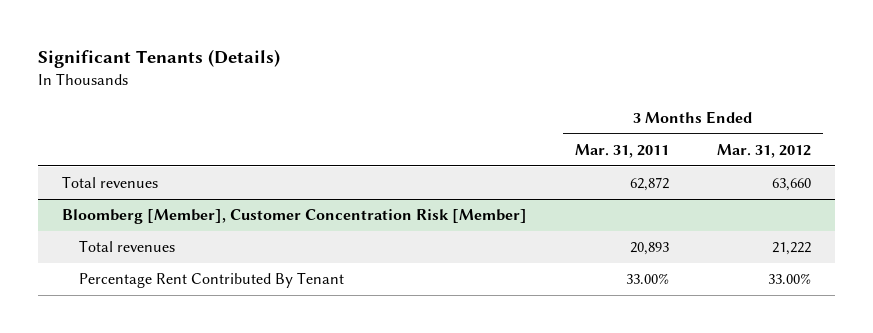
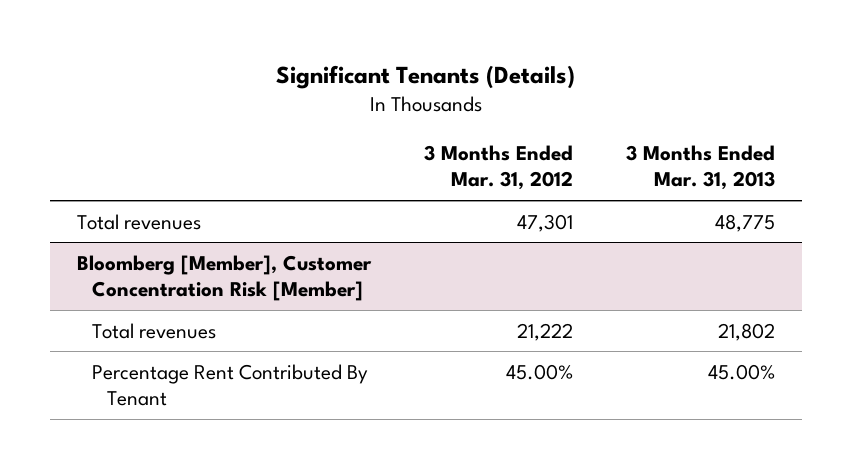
- | 3 Months Ended Mar. 31, 2011 | 3 Months Ended Mar. 31, 2012
+ | 3 Months Ended Mar. 31, 2012 | 3 Months Ended Mar. 31, 2013
- Total revenues | 62,872 | 63,660
+ Total revenues | 47,301 | 48,775
@ Bloomberg [Member], Customer Concentration Risk [Member]
- Percentage Rent Contributed By Tenant | 33.00% | 33.00%
+ Percentage Rent Contributed By Tenant | 45.00% | 45.00%

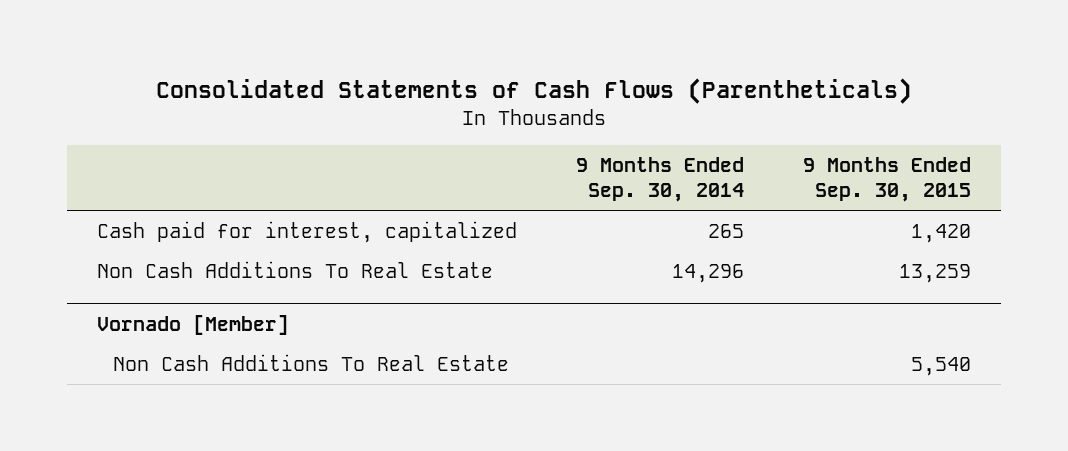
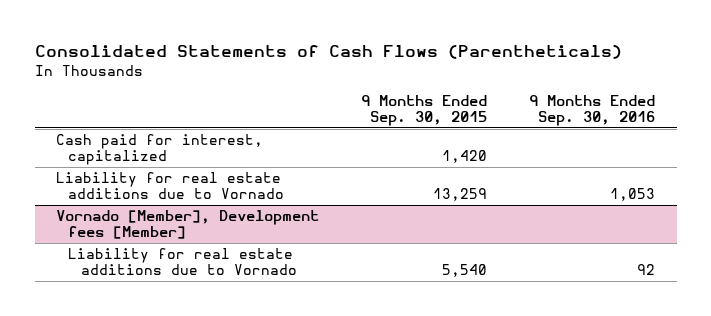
- | 9 Months Ended Sep. 30, 2014 | 9 Months Ended Sep. 30, 2015
+ | 9 Months Ended Sep. 30, 2015 | 9 Months Ended Sep. 30, 2016
- Non Cash Additions To Real Estate | 14,296 | 13,259
- Vornado [Member]
- Non Cash Additions To Real Estate | | 5,540
+ Liability for real estate additions due to Vornado | 13,259 | 1,053
+ Vornado [Member], Development fees [Member]
+ Liability for real estate additions due to Vornado | 5,540 | 92

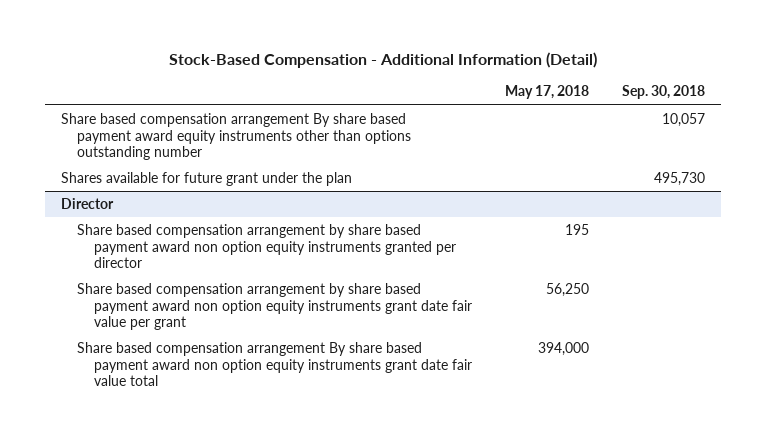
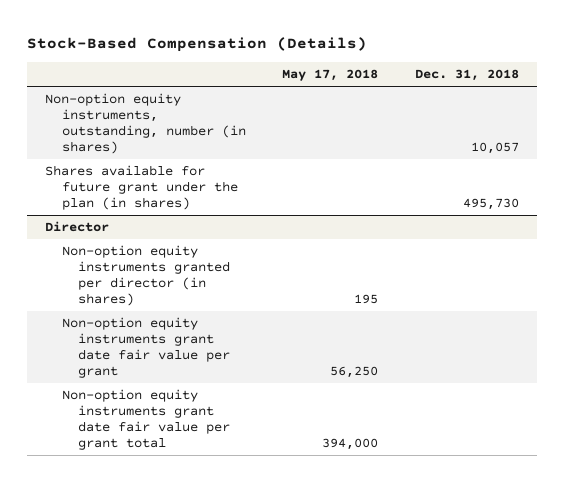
- Stock-Based Compensation - Additional Information (Detail)
+ Stock-Based Compensation (Details)
- | May 17, 2018 | Sep. 30, 2018
+ | May 17, 2018 | Dec. 31, 2018
- Share based compensation arrangement By share based payment award equity instruments other than options outstanding number | | 10,057
- Shares available for future grant under the plan | | 495,730
+ Non-option equity instruments, outstanding, number (in shares) | | 10,057
+ Shares available for future grant under the plan (in shares) | | 495,730
@ Director
- Share based compensation arrangement by share based payment award non option equity instruments granted per director | 195 |
- Share based compensation arrangement by share based payment award non option equity instruments grant date fair value per grant | 56,250 |
- Share based compensation arrangement By share based payment award non option equity instruments grant date fair value total | 394,000 |
+ Non-option equity instruments granted per director (in shares) | 195 |
+ Non-option equity instruments grant date fair value per grant | 56,250 |
+ Non-option equity instruments grant date fair value per grant total | 394,000 |

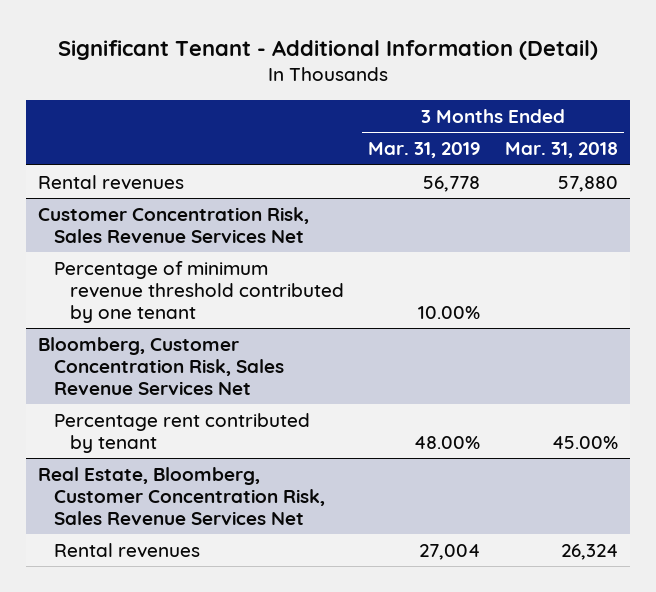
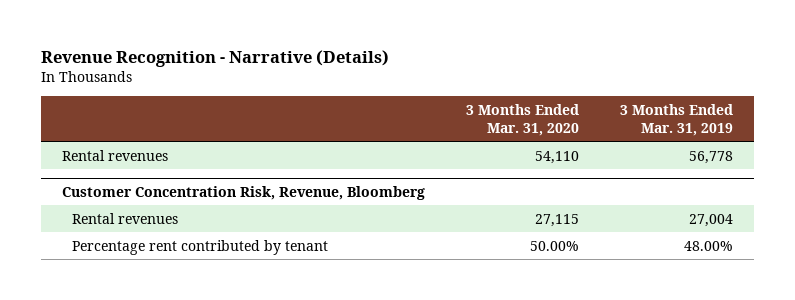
- Significant Tenant - Additional Information (Detail)
+ Revenue Recognition - Narrative (Details)
- | 3 Months Ended Mar. 31, 2019 | 3 Months Ended Mar. 31, 2018
+ | 3 Months Ended Mar. 31, 2020 | 3 Months Ended Mar. 31, 2019
- Customer Concentration Risk, Sales Revenue Services Net
- Percentage of minimum revenue threshold contributed by one tenant | 10.00% |
- Bloomberg, Customer Concentration Risk, Sales Revenue Services Net
- Percentage rent contributed by tenant | 48.00% | 45.00%
- Real Estate, Bloomberg, Customer Concentration Risk, Sales Revenue Services Net
+ Customer Concentration Risk, Revenue, Bloomberg
+ Percentage rent contributed by tenant | 50.00% | 48.00%

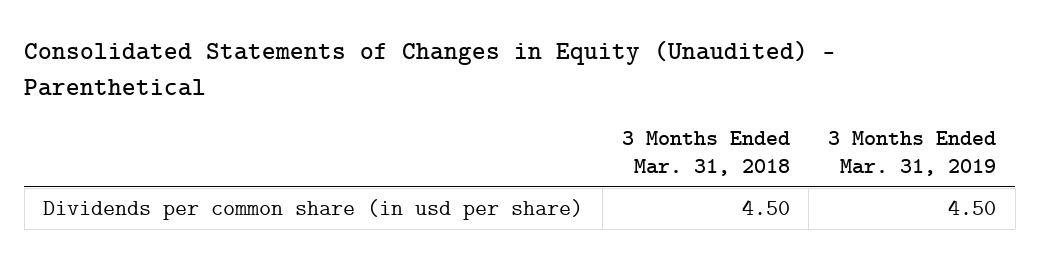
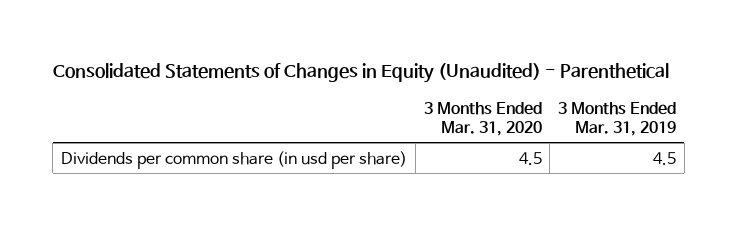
- | 3 Months Ended Mar. 31, 2018 | 3 Months Ended Mar. 31, 2019
+ | 3 Months Ended Mar. 31, 2020 | 3 Months Ended Mar. 31, 2019
- Dividends per common share (in usd per share) | 4.50 | 4.50
+ Dividends per common share (in usd per share) | 4.5 | 4.5

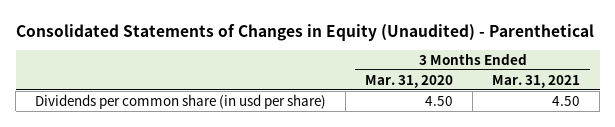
- | 3 Months Ended Mar. 31, 2020 | 3 Months Ended Mar. 31, 2019
+ | 3 Months Ended Mar. 31, 2020 | 3 Months Ended Mar. 31, 2021
- Dividends per common share (in usd per share) | 4.5 | 4.5
+ Dividends per common share (in usd per share) | 4.50 | 4.50

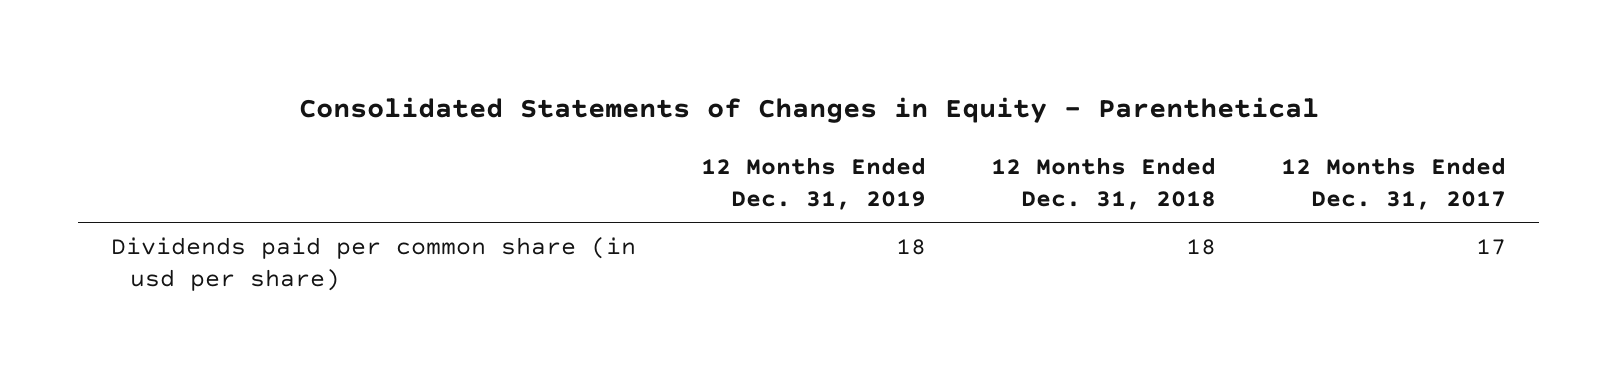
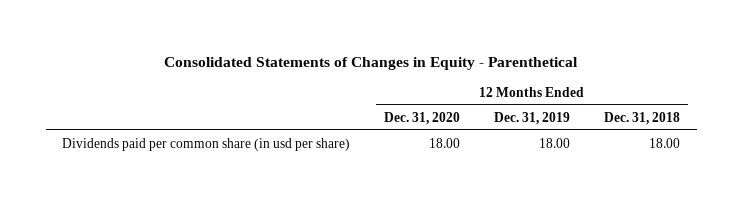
- | 12 Months Ended Dec. 31, 2019 | 12 Months Ended Dec. 31, 2018 | 12 Months Ended Dec. 31, 2017
+ | 12 Months Ended Dec. 31, 2020 | 12 Months Ended Dec. 31, 2019 | 12 Months Ended Dec. 31, 2018
- Dividends paid per common share (in usd per share) | 18 | 18 | 17
+ Dividends paid per common share (in usd per share) | 18.00 | 18.00 | 18.00

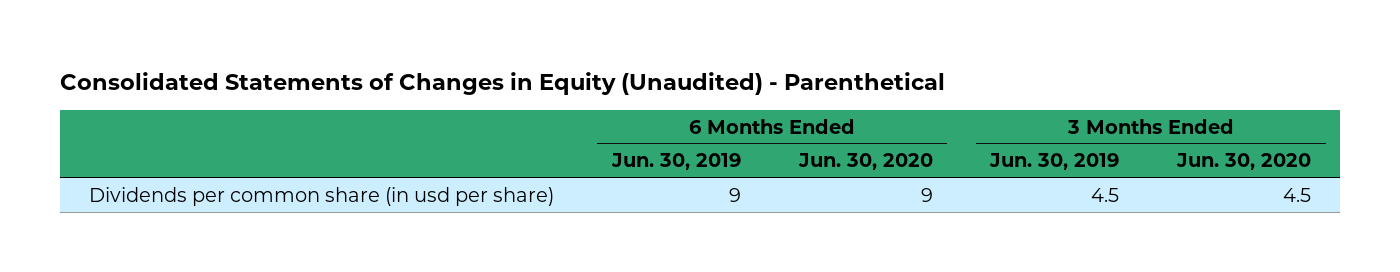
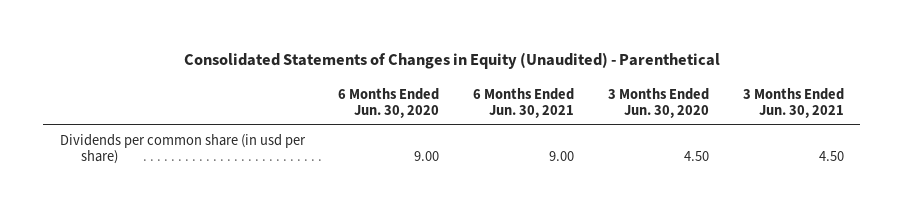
- | 6 Months Ended Jun. 30, 2019 | 6 Months Ended Jun. 30, 2020 | 3 Months Ended Jun. 30, 2019 | 3 Months Ended Jun. 30, 2020
+ | 6 Months Ended Jun. 30, 2020 | 6 Months Ended Jun. 30, 2021 | 3 Months Ended Jun. 30, 2020 | 3 Months Ended Jun. 30, 2021
- Dividends per common share (in usd per share) | 9 | 9 | 4.5 | 4.5
+ Dividends per common share (in usd per share) | 9.00 | 9.00 | 4.50 | 4.50

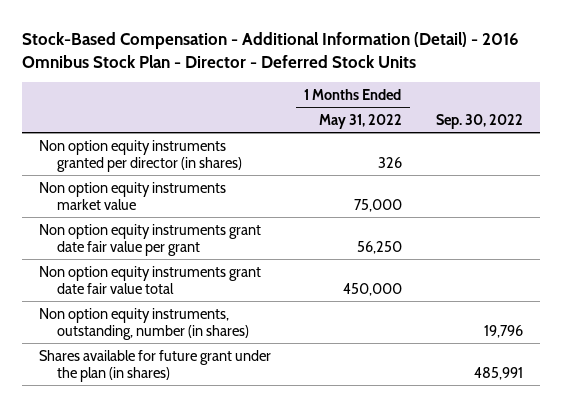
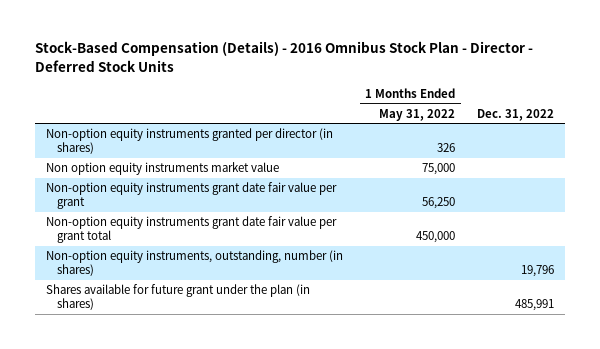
- Stock-Based Compensation - Additional Information (Detail) - 2016 Omnibus Stock Plan - Director - Deferred Stock Units
+ Stock-Based Compensation (Details) - 2016 Omnibus Stock Plan - Director - Deferred Stock Units
- | 1 Months Ended May 31, 2022 | Sep. 30, 2022
+ | 1 Months Ended May 31, 2022 | Dec. 31, 2022
- Non option equity instruments granted per director (in shares) | 326 |
+ Non-option equity instruments granted per director (in shares) | 326 |
- Non option equity instruments grant date fair value per grant | 56,250 |
- Non option equity instruments grant date fair value total | 450,000 |
- Non option equity instruments, outstanding, number (in shares) | | 19,796
+ Non-option equity instruments grant date fair value per grant | 56,250 |
+ Non-option equity instruments grant date fair value per grant total | 450,000 |
+ Non-option equity instruments, outstanding, number (in shares) | | 19,796

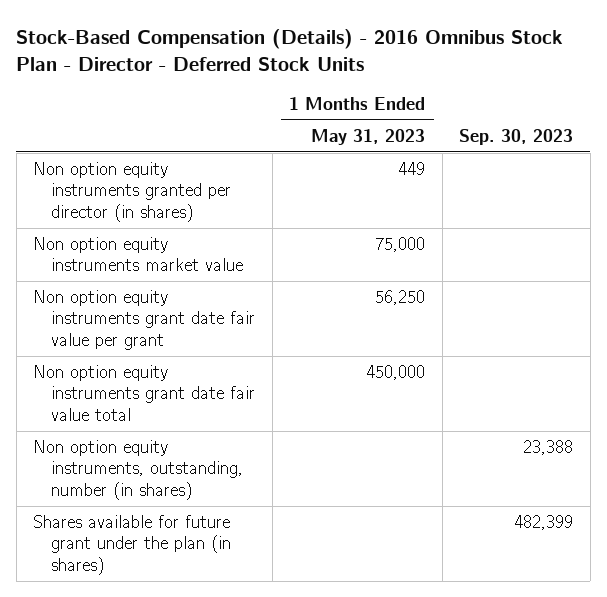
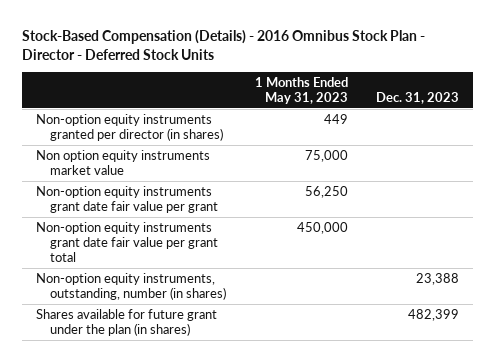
- | 1 Months Ended May 31, 2023 | Sep. 30, 2023
+ | 1 Months Ended May 31, 2023 | Dec. 31, 2023
- Non option equity instruments granted per director (in shares) | 449 |
+ Non-option equity instruments granted per director (in shares) | 449 |
- Non option equity instruments grant date fair value per grant | 56,250 |
- Non option equity instruments grant date fair value total | 450,000 |
- Non option equity instruments, outstanding, number (in shares) | | 23,388
+ Non-option equity instruments grant date fair value per grant | 56,250 |
+ Non-option equity instruments grant date fair value per grant total | 450,000 |
+ Non-option equity instruments, outstanding, number (in shares) | | 23,388

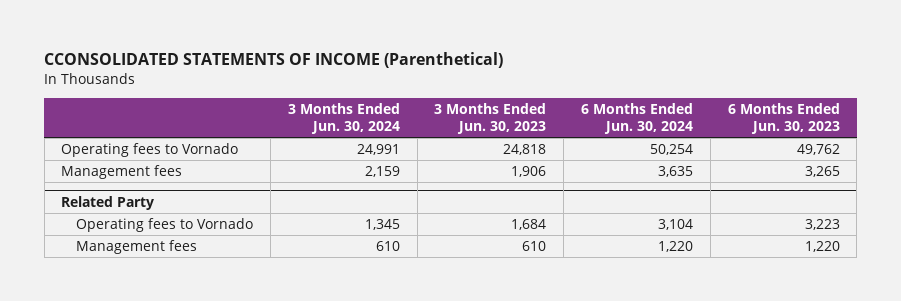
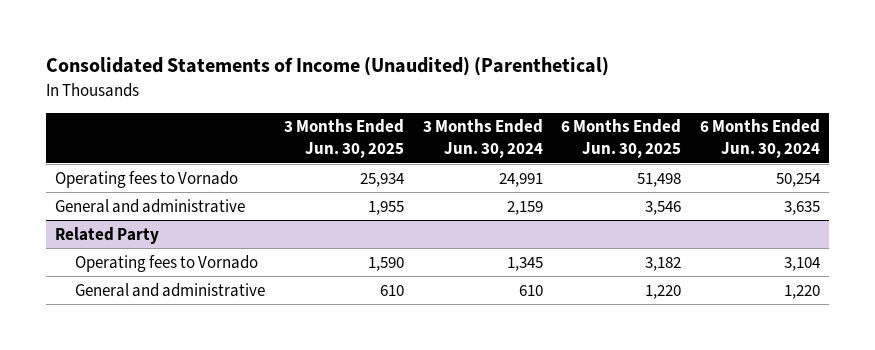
- CCONSOLIDATED STATEMENTS OF INCOME (Parenthetical)
+ Consolidated Statements of Income (Unaudited) (Parenthetical)
- | 3 Months Ended Jun. 30, 2024 | 3 Months Ended Jun. 30, 2023 | 6 Months Ended Jun. 30, 2024 | 6 Months Ended Jun. 30, 2023
+ | 3 Months Ended Jun. 30, 2025 | 3 Months Ended Jun. 30, 2024 | 6 Months Ended Jun. 30, 2025 | 6 Months Ended Jun. 30, 2024
- Management fees | 2,159 | 1,906 | 3,635 | 3,265
+ General and administrative | 1,955 | 2,159 | 3,546 | 3,635
@ Related Party
- Management fees | 610 | 610 | 1,220 | 1,220
+ General and administrative | 610 | 610 | 1,220 | 1,220

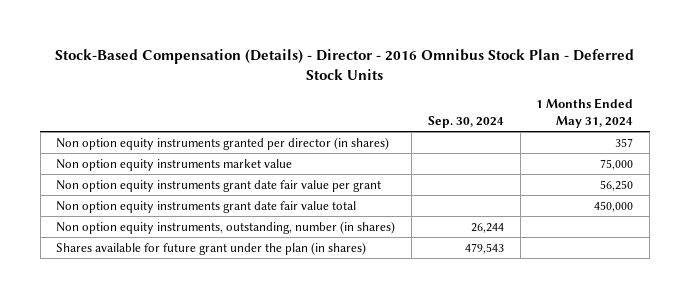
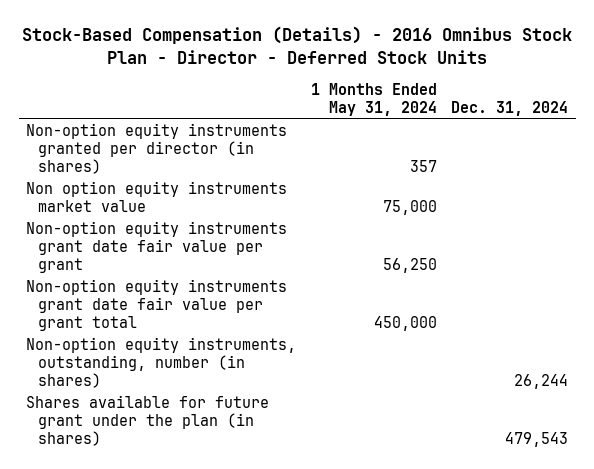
- Stock-Based Compensation (Details) - Director - 2016 Omnibus Stock Plan - Deferred Stock Units
+ Stock-Based Compensation (Details) - 2016 Omnibus Stock Plan - Director - Deferred Stock Units
- | Sep. 30, 2024 | 1 Months Ended May 31, 2024
+ | 1 Months Ended May 31, 2024 | Dec. 31, 2024
- Non option equity instruments granted per director (in shares) | | 357
+ Non-option equity instruments granted per director (in shares) | 357 |
- Non option equity instruments grant date fair value per grant | | 56,250
- Non option equity instruments grant date fair value total | | 450,000
- Non option equity instruments, outstanding, number (in shares) | 26,244 |
+ Non-option equity instruments grant date fair value per grant | 56,250 |
+ Non-option equity instruments grant date fair value per grant total | 450,000 |
+ Non-option equity instruments, outstanding, number (in shares) | | 26,244

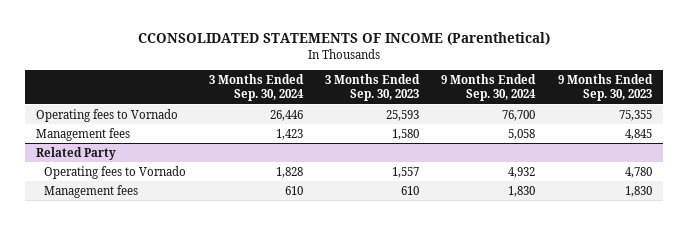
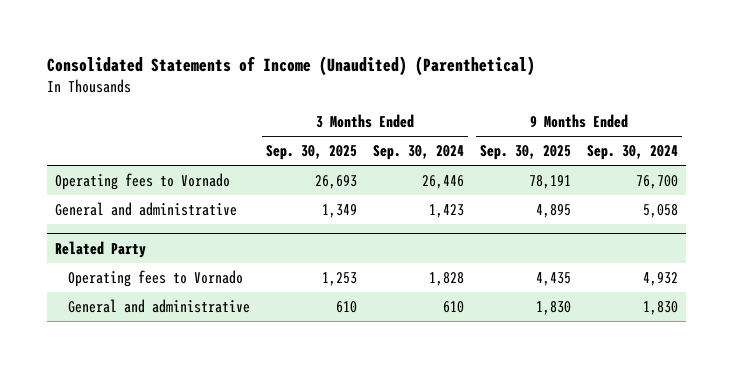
- CCONSOLIDATED STATEMENTS OF INCOME (Parenthetical)
+ Consolidated Statements of Income (Unaudited) (Parenthetical)
- | 3 Months Ended Sep. 30, 2024 | 3 Months Ended Sep. 30, 2023 | 9 Months Ended Sep. 30, 2024 | 9 Months Ended Sep. 30, 2023
+ | 3 Months Ended Sep. 30, 2025 | 3 Months Ended Sep. 30, 2024 | 9 Months Ended Sep. 30, 2025 | 9 Months Ended Sep. 30, 2024
- Management fees | 1,423 | 1,580 | 5,058 | 4,845
+ General and administrative | 1,349 | 1,423 | 4,895 | 5,058
@ Related Party
- Management fees | 610 | 610 | 1,830 | 1,830
+ General and administrative | 610 | 610 | 1,830 | 1,830

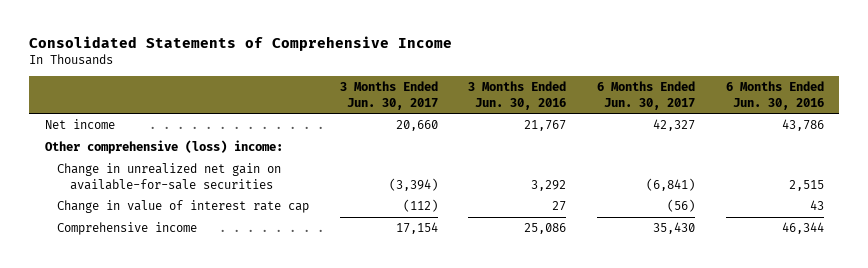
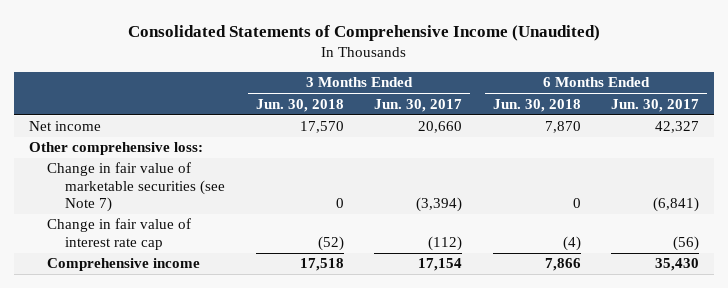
- Consolidated Statements of Comprehensive Income
+ Consolidated Statements of Comprehensive Income (Unaudited)
- | 3 Months Ended Jun. 30, 2017 | 3 Months Ended Jun. 30, 2016 | 6 Months Ended Jun. 30, 2017 | 6 Months Ended Jun. 30, 2016
+ | 3 Months Ended Jun. 30, 2018 | 3 Months Ended Jun. 30, 2017 | 6 Months Ended Jun. 30, 2018 | 6 Months Ended Jun. 30, 2017
- Other comprehensive (loss) income:
- Change in unrealized net gain on available-for-sale securities | (3,394) | 3,292 | (6,841) | 2,515
- Change in value of interest rate cap | (112) | 27 | (56) | 43
+ Other comprehensive loss:
+ Change in fair value of marketable securities (see Note 7) | 0 | (3,394) | 0 | (6,841)
+ Change in fair value of interest rate cap | (52) | (112) | (4) | (56)

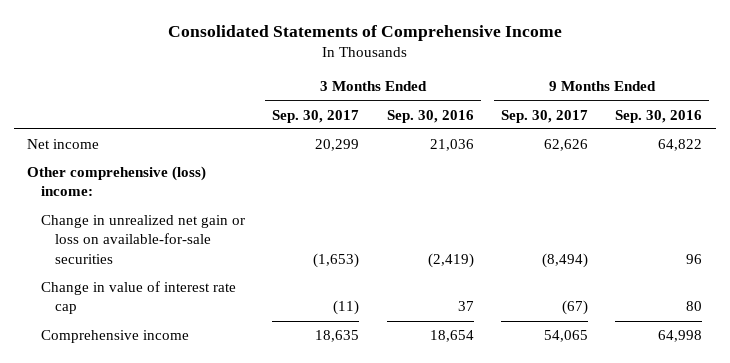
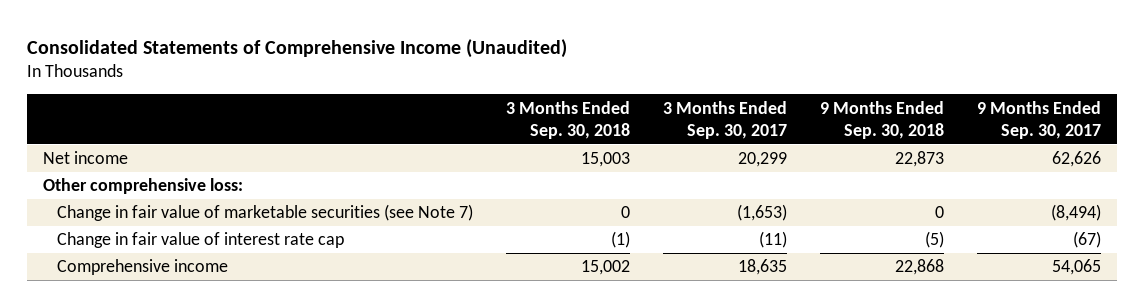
- Consolidated Statements of Comprehensive Income
+ Consolidated Statements of Comprehensive Income (Unaudited)
- | 3 Months Ended Sep. 30, 2017 | 3 Months Ended Sep. 30, 2016 | 9 Months Ended Sep. 30, 2017 | 9 Months Ended Sep. 30, 2016
+ | 3 Months Ended Sep. 30, 2018 | 3 Months Ended Sep. 30, 2017 | 9 Months Ended Sep. 30, 2018 | 9 Months Ended Sep. 30, 2017
- Other comprehensive (loss) income:
- Change in unrealized net gain or loss on available-for-sale securities | (1,653) | (2,419) | (8,494) | 96
- Change in value of interest rate cap | (11) | 37 | (67) | 80
+ Other comprehensive loss:
+ Change in fair value of marketable securities (see Note 7) | 0 | (1,653) | 0 | (8,494)
+ Change in fair value of interest rate cap | (1) | (11) | (5) | (67)

